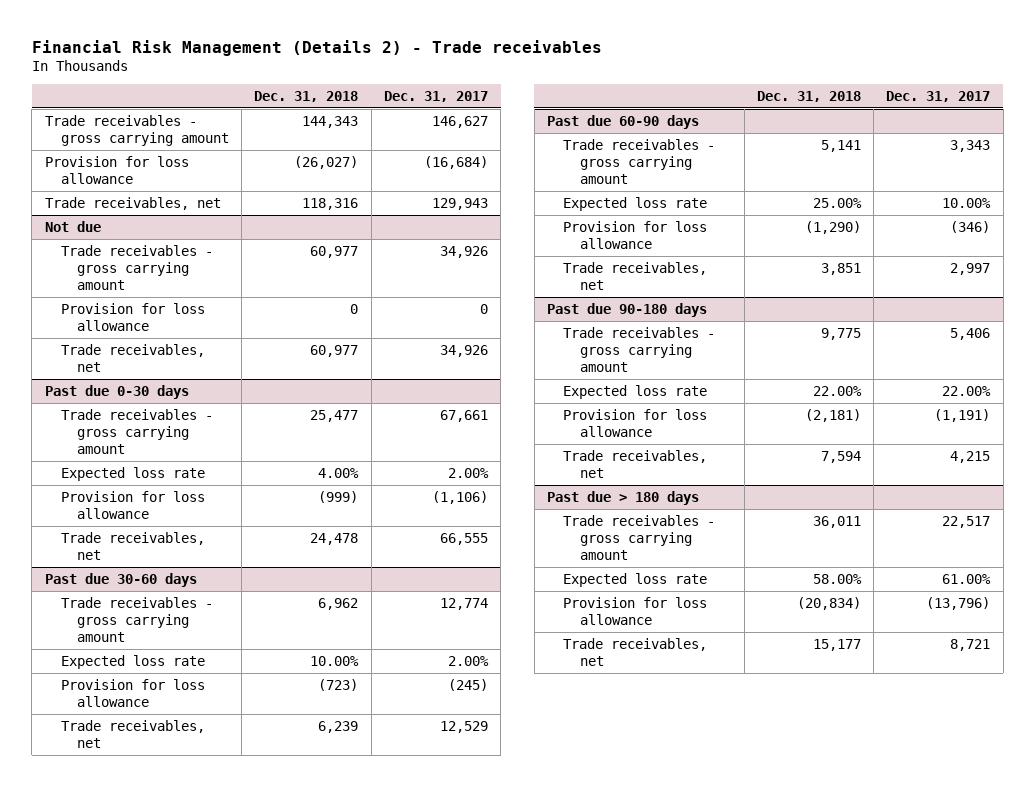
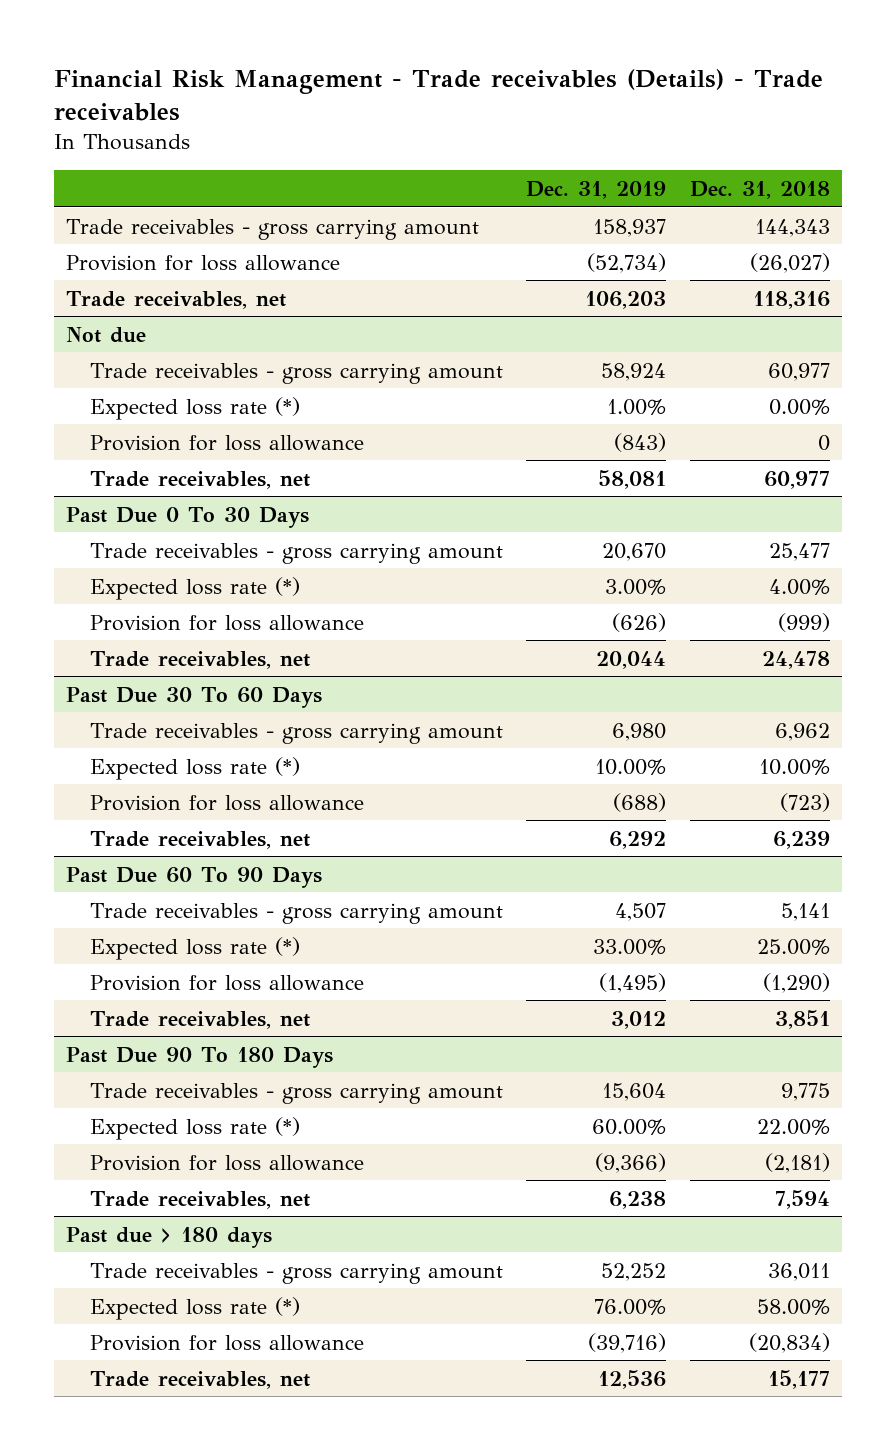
- Financial Risk Management (Details 2) - Trade receivables
+ Financial Risk Management - Trade receivables (Details) - Trade receivables
- | Dec. 31, 2018 | Dec. 31, 2017
+ | Dec. 31, 2019 | Dec. 31, 2018
@ Not due
+ Expected loss rate (*) | 1.00% | 0.00%
- Past due 0-30 days
+ Past Due 0 To 30 Days
- Expected loss rate | 4.00% | 2.00%
+ Expected loss rate (*) | 3.00% | 4.00%
- Past due 30-60 days
+ Past Due 30 To 60 Days
- Expected loss rate | 10.00% | 2.00%
+ Expected loss rate (*) | 10.00% | 10.00%
- Past due 60-90 days
+ Past Due 60 To 90 Days
- Expected loss rate | 25.00% | 10.00%
+ Expected loss rate (*) | 33.00% | 25.00%
- Past due 90-180 days
+ Past Due 90 To 180 Days
- Expected loss rate | 22.00% | 22.00%
+ Expected loss rate (*) | 60.00% | 22.00%
@ Past due > 180 days
- Expected loss rate | 58.00% | 61.00%
+ Expected loss rate (*) | 76.00% | 58.00%

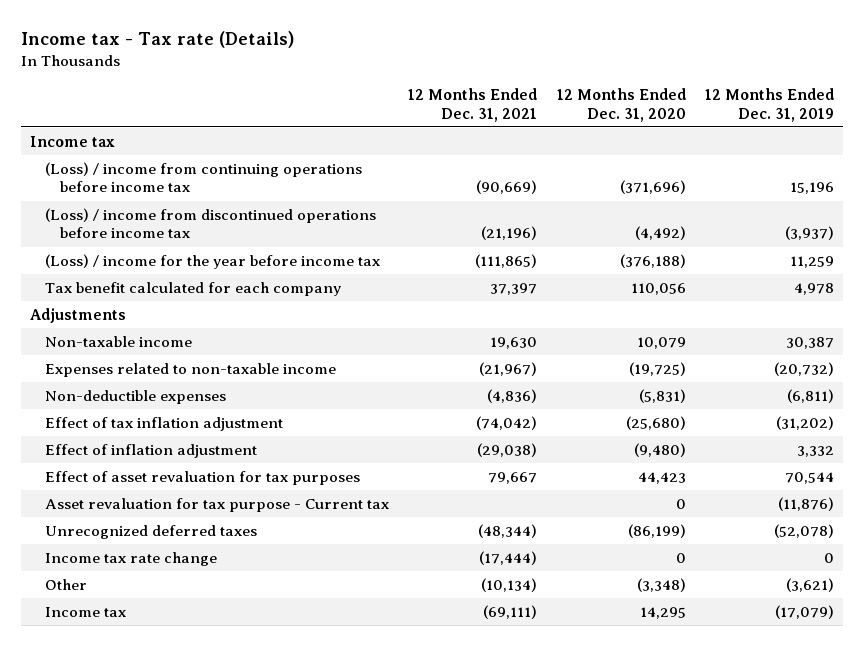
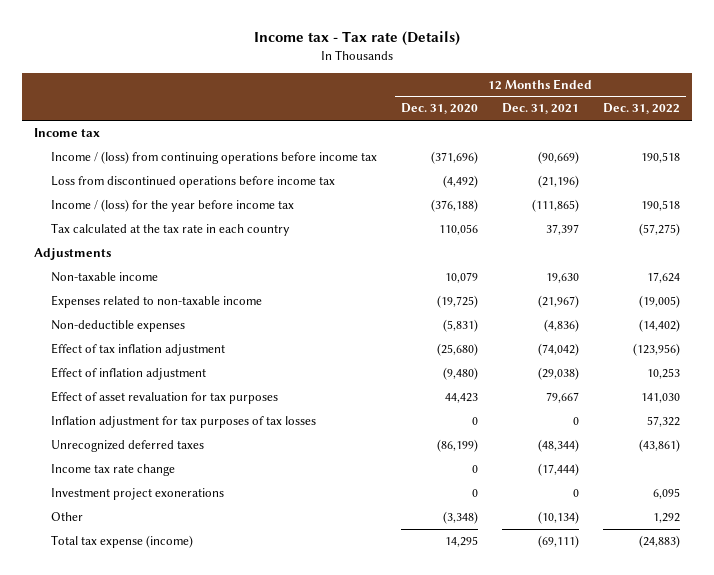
- | 12 Months Ended Dec. 31, 2021 | 12 Months Ended Dec. 31, 2020 | 12 Months Ended Dec. 31, 2019
+ | 12 Months Ended Dec. 31, 2020 | 12 Months Ended Dec. 31, 2021 | 12 Months Ended Dec. 31, 2022
- (Loss) / income from continuing operations before income tax | (90,669) | (371,696) | 15,196
- (Loss) / income from discontinued operations before income tax | (21,196) | (4,492) | (3,937)
- (Loss) / income for the year before income tax | (111,865) | (376,188) | 11,259
- Tax benefit calculated for each company | 37,397 | 110,056 | 4,978
+ Income / (loss) from continuing operations before income tax | (371,696) | (90,669) | 190,518
+ Loss from discontinued operations before income tax | (4,492) | (21,196) |
+ Income / (loss) for the year before income tax | (376,188) | (111,865) | 190,518
+ Tax calculated at the tax rate in each country | 110,056 | 37,397 | (57,275)
- Asset revaluation for tax purpose - Current tax | | 0 | (11,876)
+ Inflation adjustment for tax purposes of tax losses | 0 | 0 | 57,322
+ Investment project exonerations | 0 | 0 | 6,095
- Income tax | (69,111) | 14,295 | (17,079)
+ Total tax expense (income) | 14,295 | (69,111) | (24,883)

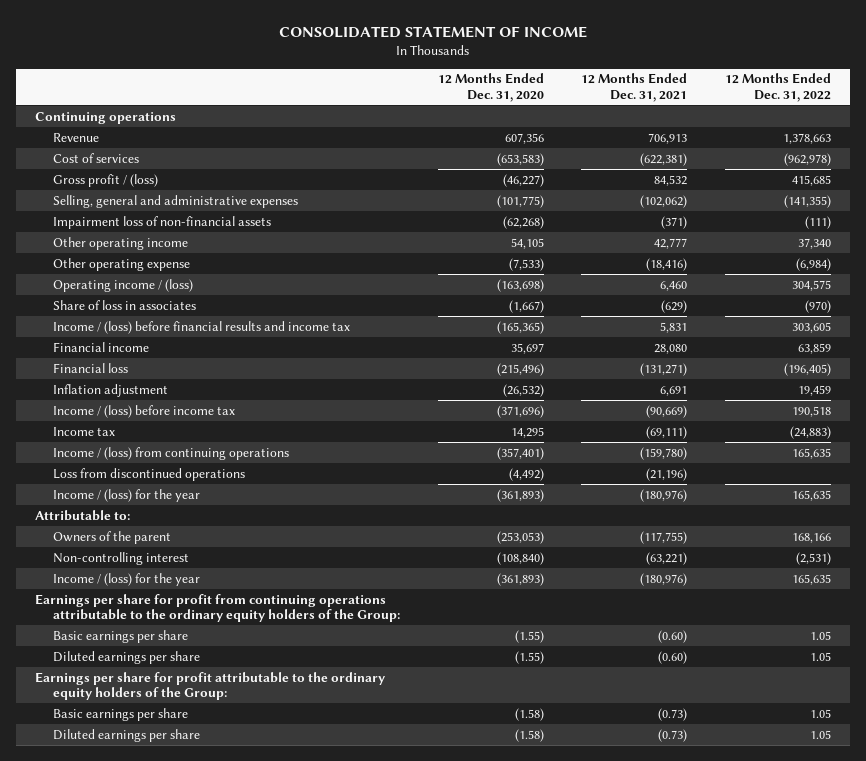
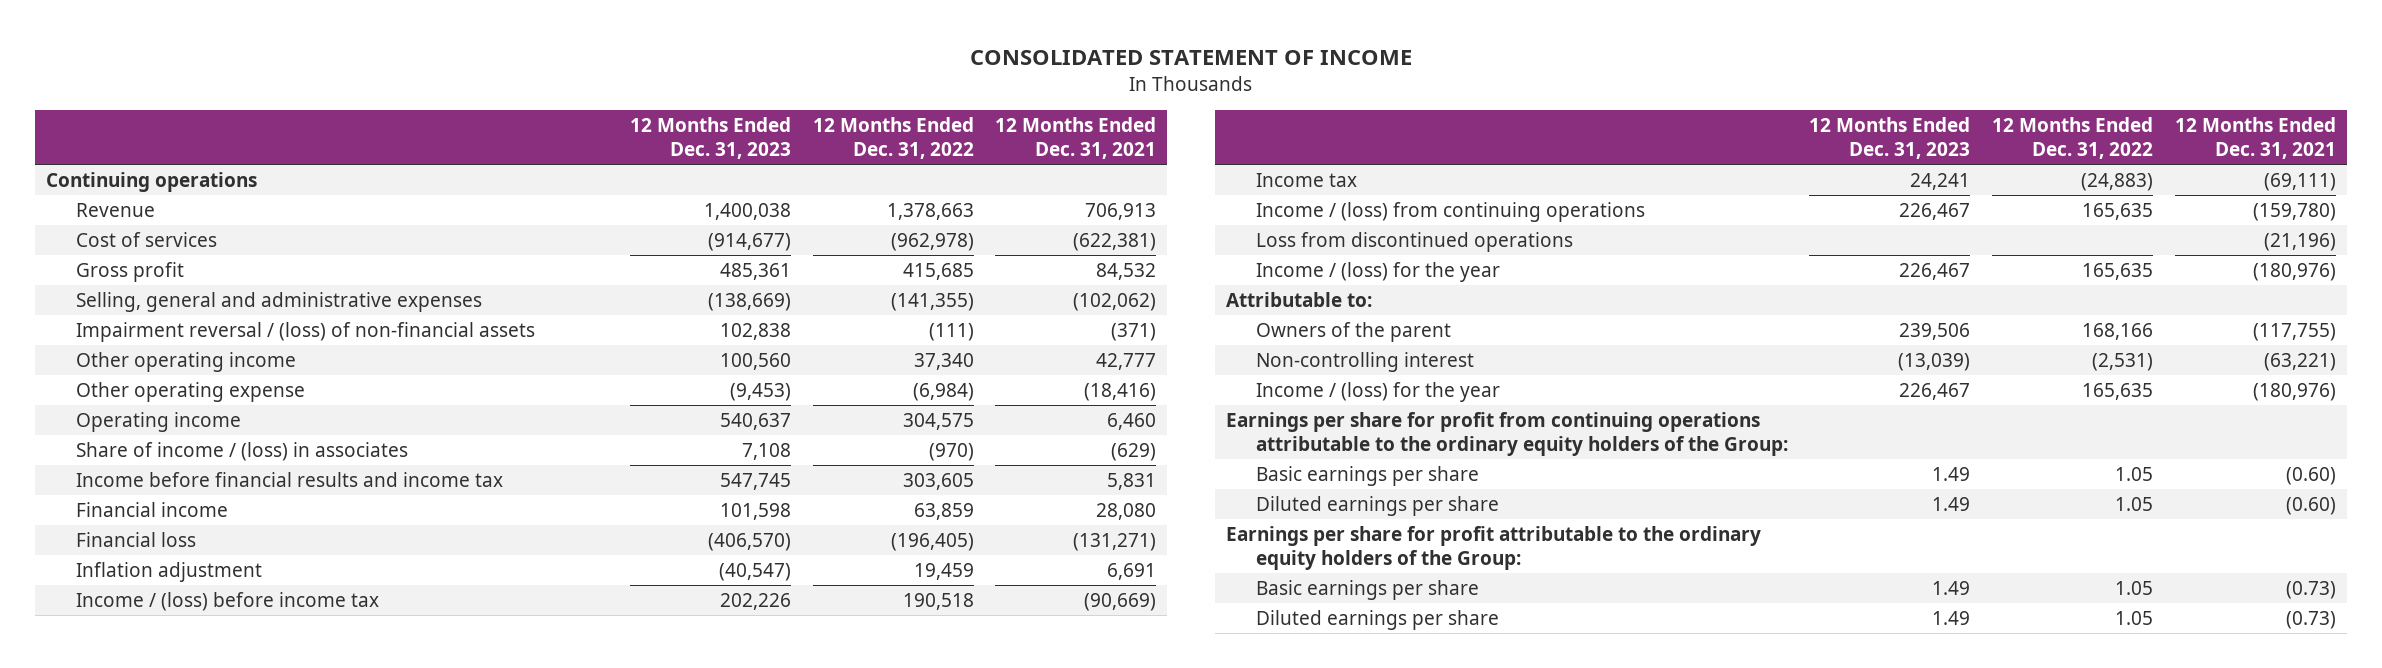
- | 12 Months Ended Dec. 31, 2020 | 12 Months Ended Dec. 31, 2021 | 12 Months Ended Dec. 31, 2022
+ | 12 Months Ended Dec. 31, 2023 | 12 Months Ended Dec. 31, 2022 | 12 Months Ended Dec. 31, 2021
- Gross profit / (loss) | (46,227) | 84,532 | 415,685
+ Gross profit | 485,361 | 415,685 | 84,532
- Impairment loss of non-financial assets | (62,268) | (371) | (111)
+ Impairment reversal / (loss) of non-financial assets | 102,838 | (111) | (371)
- Operating income / (loss) | (163,698) | 6,460 | 304,575
- Share of loss in associates | (1,667) | (629) | (970)
- Income / (loss) before financial results and income tax | (165,365) | 5,831 | 303,605
+ Operating income | 540,637 | 304,575 | 6,460
+ Share of income / (loss) in associates | 7,108 | (970) | (629)
+ Income before financial results and income tax | 547,745 | 303,605 | 5,831

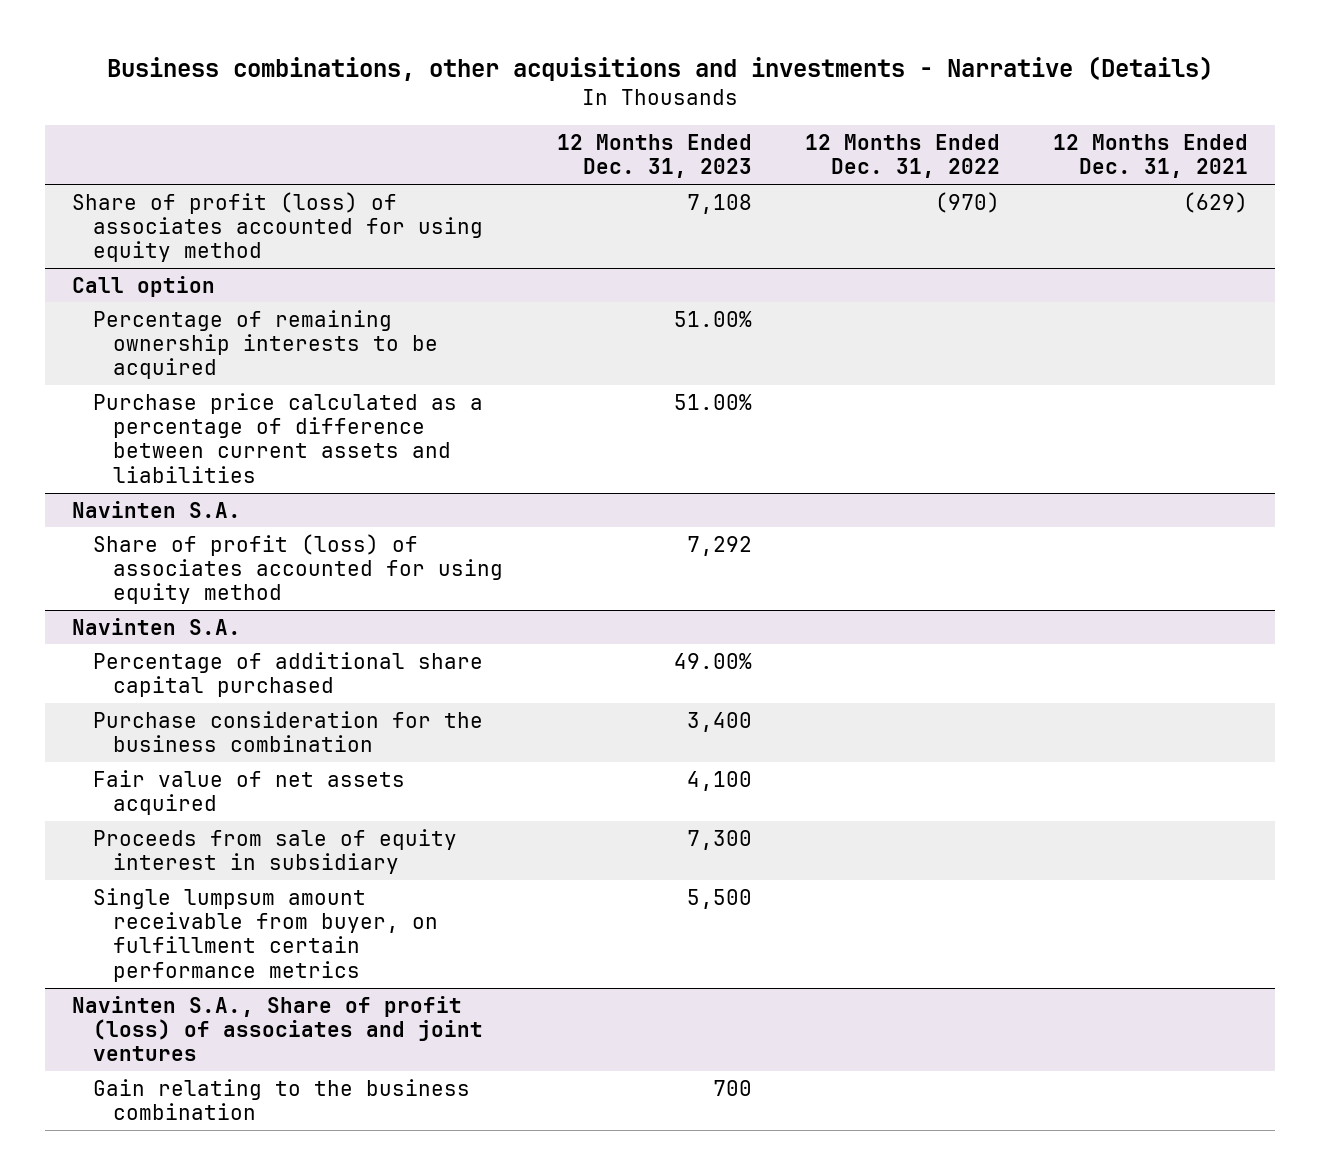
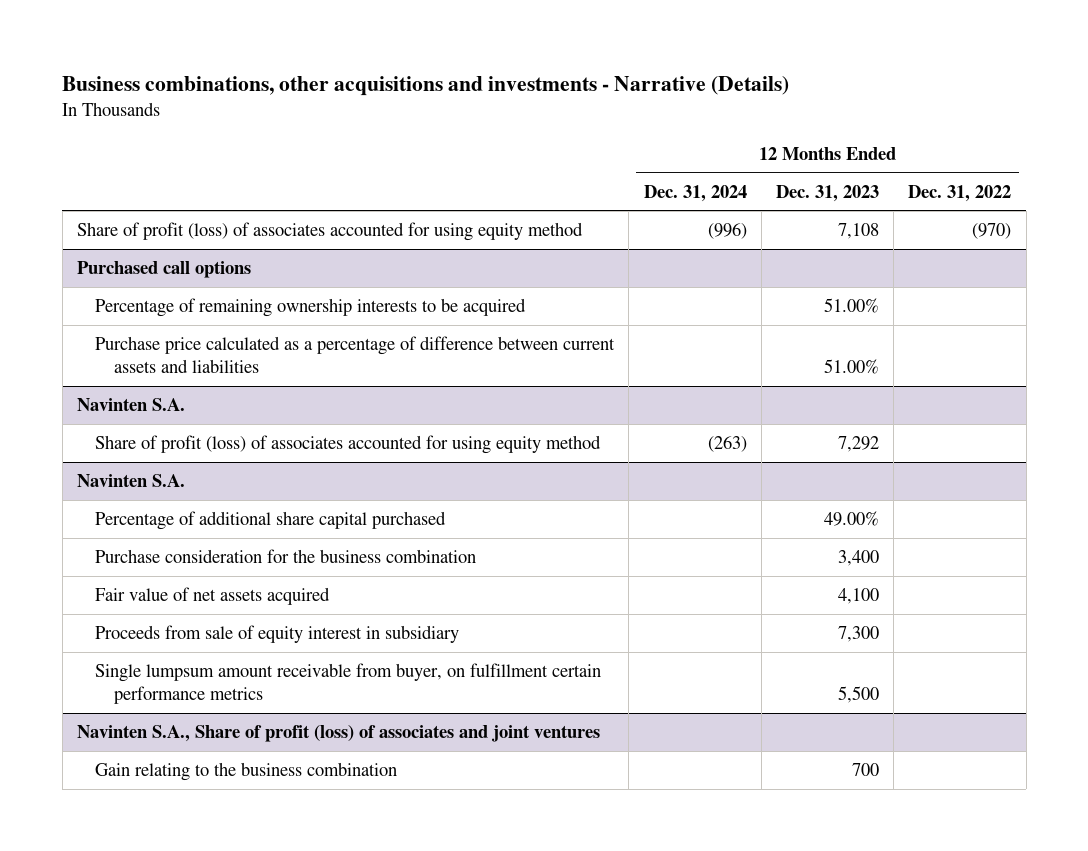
- | 12 Months Ended Dec. 31, 2023 | 12 Months Ended Dec. 31, 2022 | 12 Months Ended Dec. 31, 2021
+ | 12 Months Ended Dec. 31, 2024 | 12 Months Ended Dec. 31, 2023 | 12 Months Ended Dec. 31, 2022
- Call option
+ Purchased call options

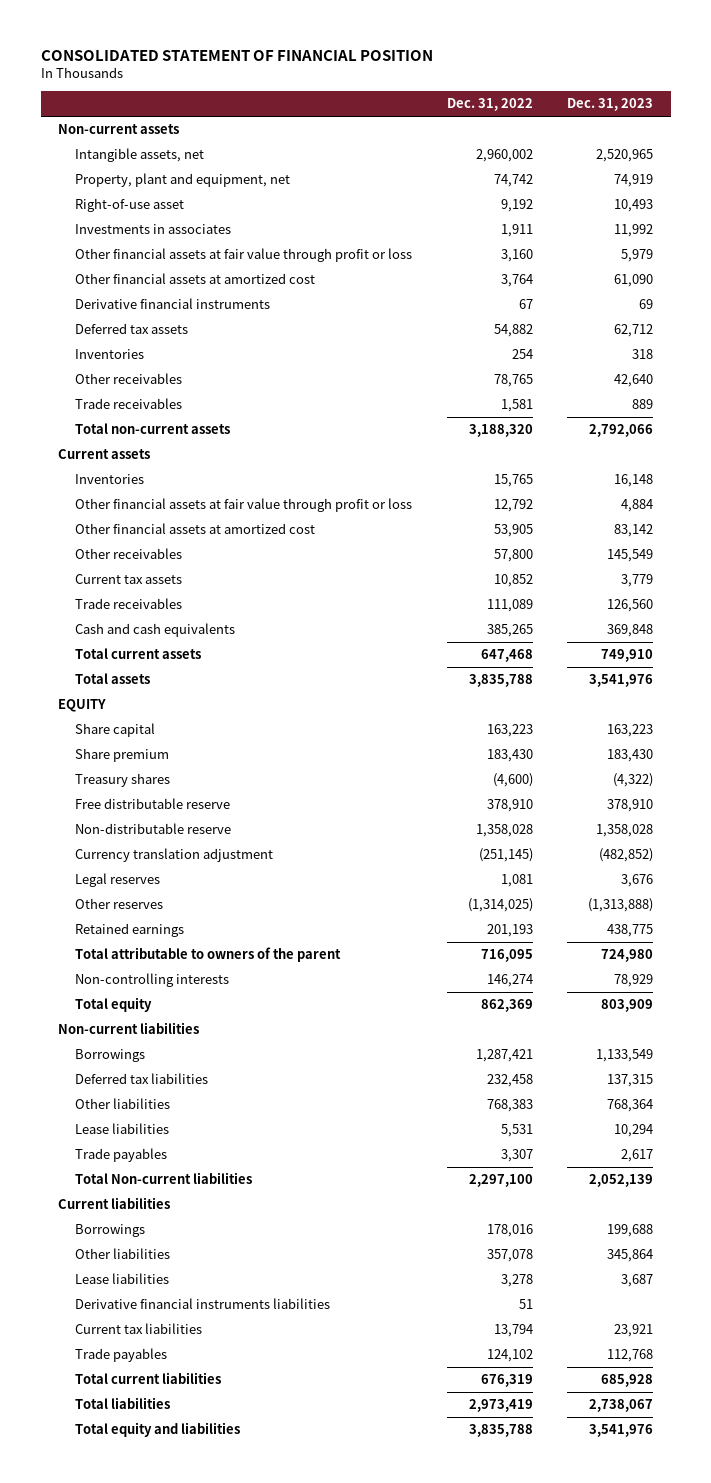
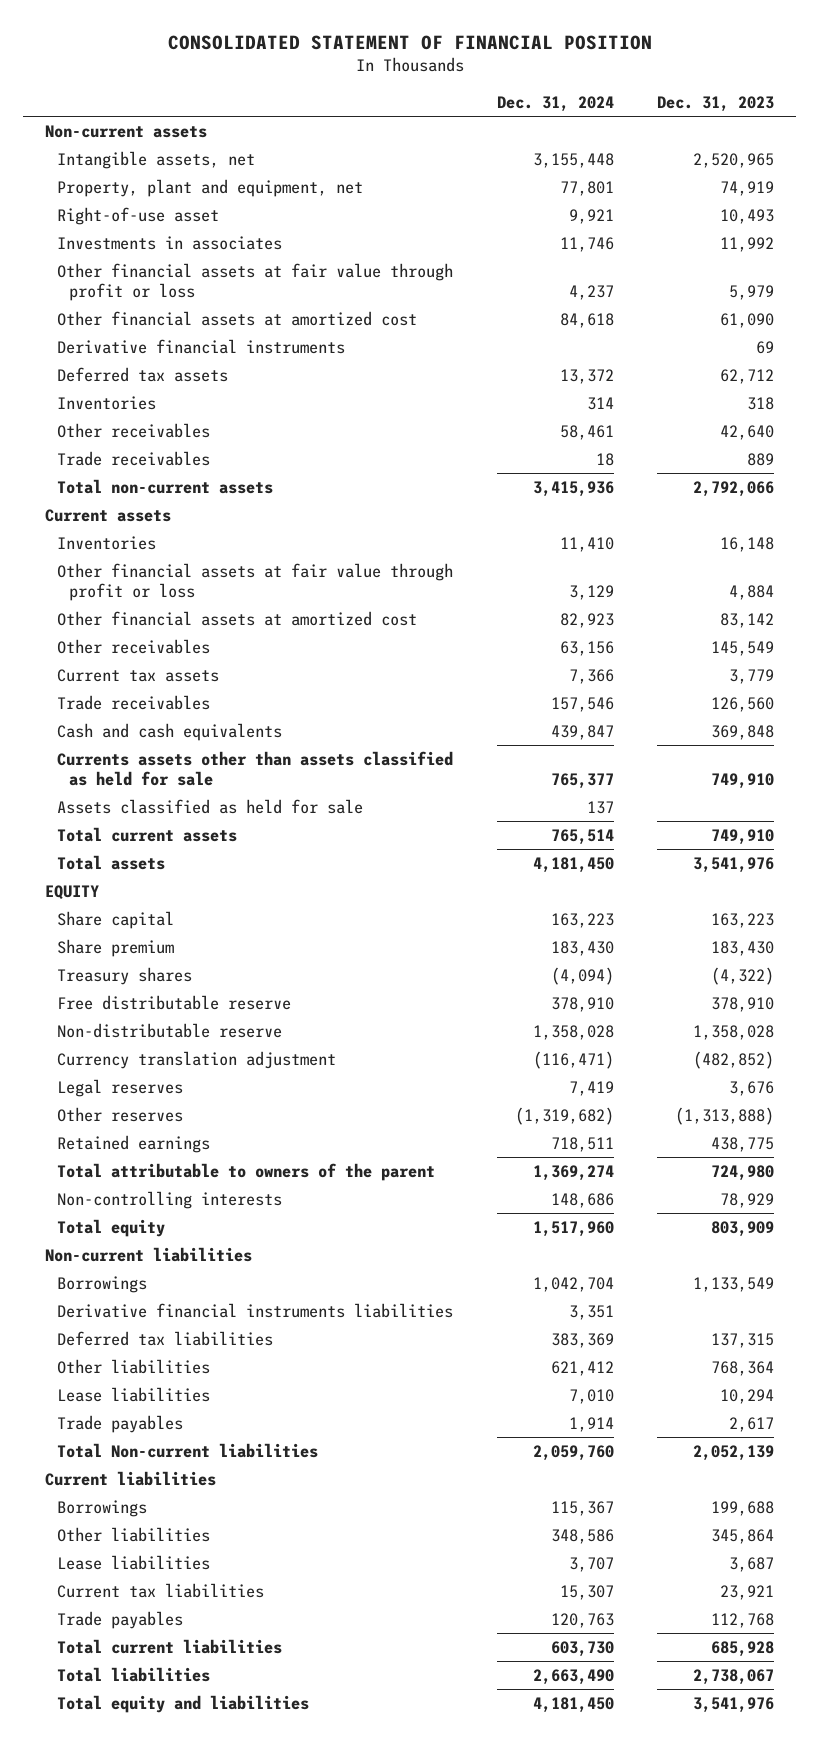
- | Dec. 31, 2022 | Dec. 31, 2023
+ | Dec. 31, 2024 | Dec. 31, 2023
+ Currents assets other than assets classified as held for sale | 765,377 | 749,910
+ Assets classified as held for sale | 137 |
moved up: Derivative financial instruments liabilities | 3,351 |

